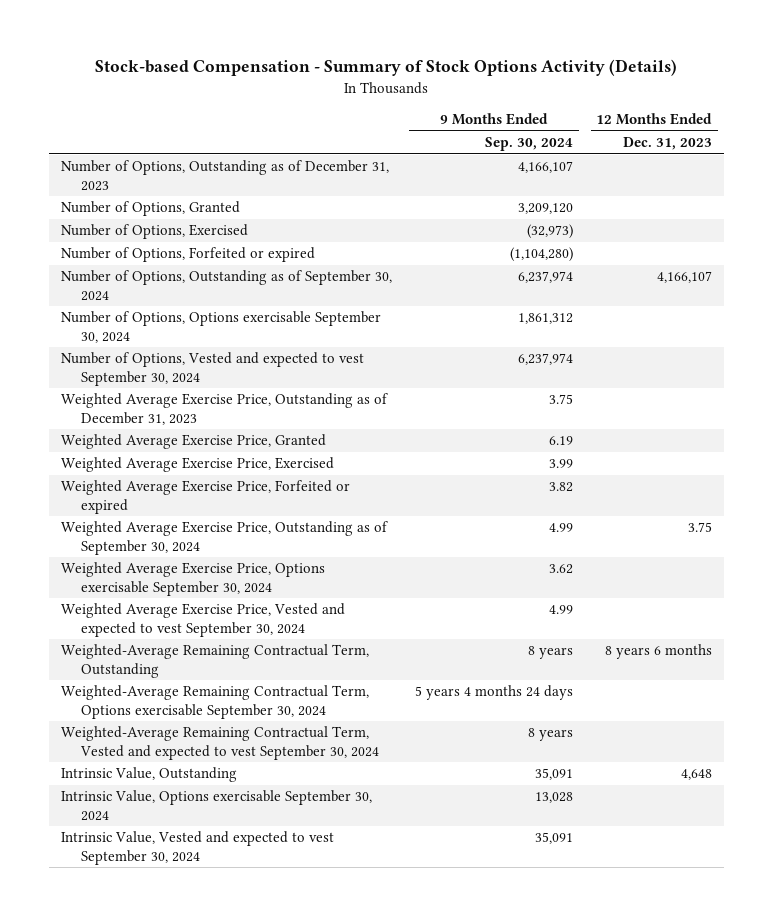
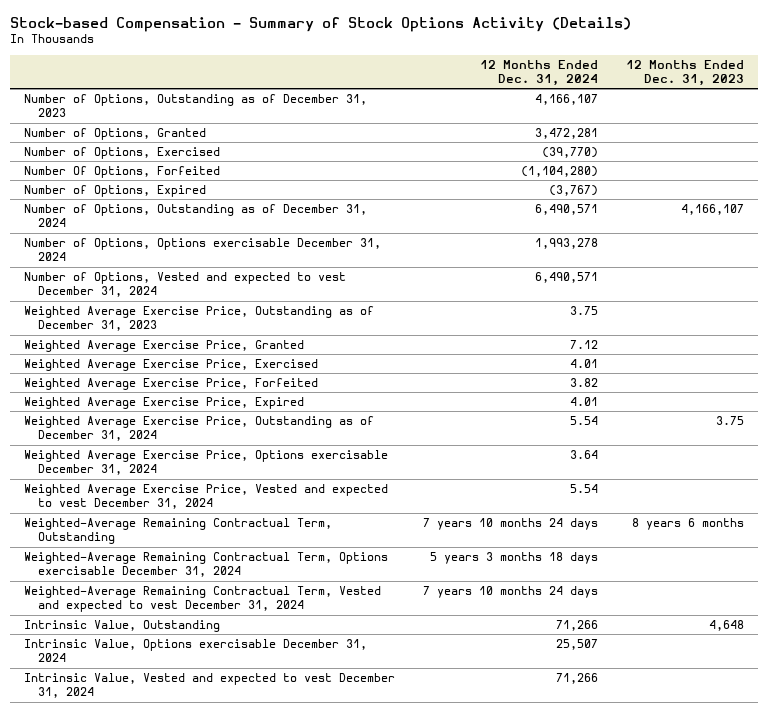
- | 9 Months Ended Sep. 30, 2024 | 12 Months Ended Dec. 31, 2023
+ | 12 Months Ended Dec. 31, 2024 | 12 Months Ended Dec. 31, 2023
- Number of Options, Forfeited or expired | (1,104,280) |
- Number of Options, Outstanding as of September 30, 2024 | 6,237,974 | 4,166,107
- Number of Options, Options exercisable September 30, 2024 | 1,861,312 |
- Number of Options, Vested and expected to vest September 30, 2024 | 6,237,974 |
+ Number Of Options, Forfeited | (1,104,280) |
+ Number of Options, Expired | (3,767) |
+ Number of Options, Outstanding as of December 31, 2024 | 6,490,571 | 4,166,107
+ Number of Options, Options exercisable December 31, 2024 | 1,993,278 |
+ Number of Options, Vested and expected to vest December 31, 2024 | 6,490,571 |
- Weighted Average Exercise Price, Forfeited or expired | 3.82 |
- Weighted Average Exercise Price, Outstanding as of September 30, 2024 | 4.99 | 3.75
- Weighted Average Exercise Price, Options exercisable September 30, 2024 | 3.62 |
- Weighted Average Exercise Price, Vested and expected to vest September 30, 2024 | 4.99 |
+ Weighted Average Exercise Price, Forfeited | 3.82 |
+ Weighted Average Exercise Price, Expired | 4.01 |
+ Weighted Average Exercise Price, Outstanding as of December 31, 2024 | 5.54 | 3.75
+ Weighted Average Exercise Price, Options exercisable December 31, 2024 | 3.64 |
+ Weighted Average Exercise Price, Vested and expected to vest December 31, 2024 | 5.54 |
- Weighted-Average Remaining Contractual Term, Options exercisable September 30, 2024 | 5 years 4 months 24 days |
- Weighted-Average Remaining Contractual Term, Vested and expected to vest September 30, 2024 | 8 years |
+ Weighted-Average Remaining Contractual Term, Options exercisable December 31, 2024 | 5 years 3 months 18 days |
+ Weighted-Average Remaining Contractual Term, Vested and expected to vest December 31, 2024 | 7 years 10 months 24 days |
- Intrinsic Value, Options exercisable September 30, 2024 | 13,028 |
- Intrinsic Value, Vested and expected to vest September 30, 2024 | 35,091 |
+ Intrinsic Value, Options exercisable December 31, 2024 | 25,507 |
+ Intrinsic Value, Vested and expected to vest December 31, 2024 | 71,266 |

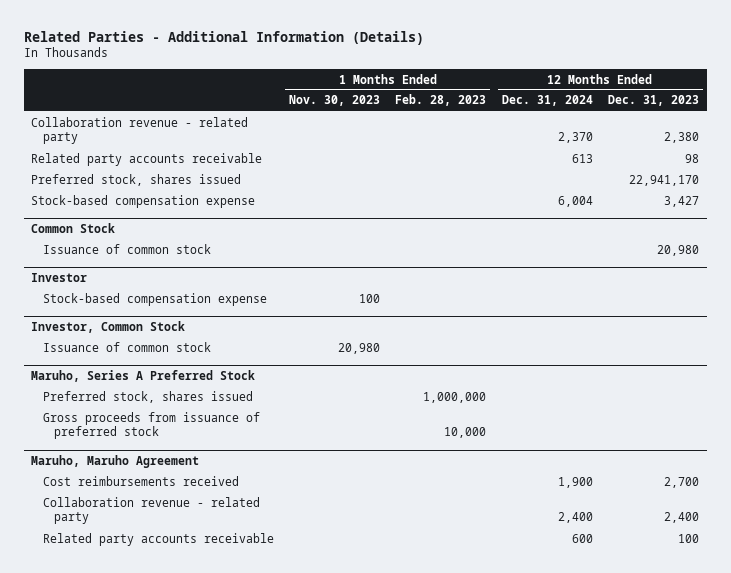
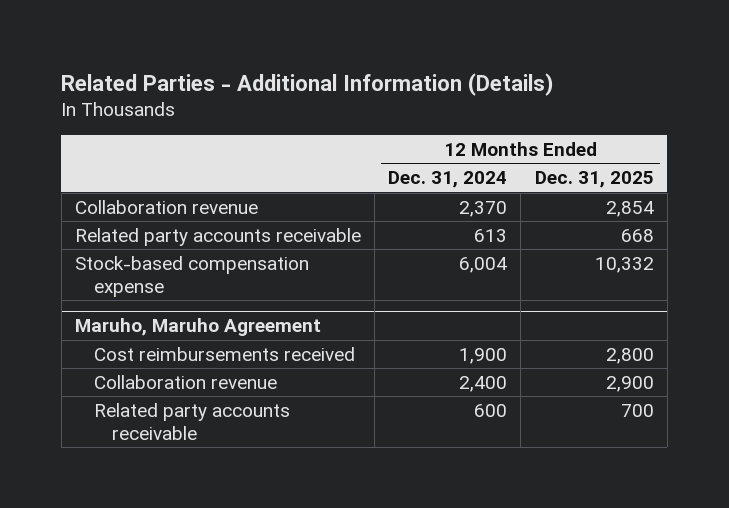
- | 1 Months Ended Nov. 30, 2023 | 1 Months Ended Feb. 28, 2023 | 12 Months Ended Dec. 31, 2024 | 12 Months Ended Dec. 31, 2023
+ | 12 Months Ended Dec. 31, 2024 | 12 Months Ended Dec. 31, 2025
- Collaboration revenue - related party | | | 2,370 | 2,380
+ Collaboration revenue | 2,370 | 2,854
- Preferred stock, shares issued | | | | 22,941,170
- Common Stock
- Issuance of common stock | | | | 20,980
- Investor
- Stock-based compensation expense | 100 | | |
- Investor, Common Stock
- Issuance of common stock | 20,980 | | |
- Maruho, Series A Preferred Stock
- Preferred stock, shares issued | | 1,000,000 | |
- Gross proceeds from issuance of preferred stock | | 10,000 | |
@ Maruho, Maruho Agreement
- Collaboration revenue - related party | | | 2,400 | 2,400
+ Collaboration revenue | 2,400 | 2,900

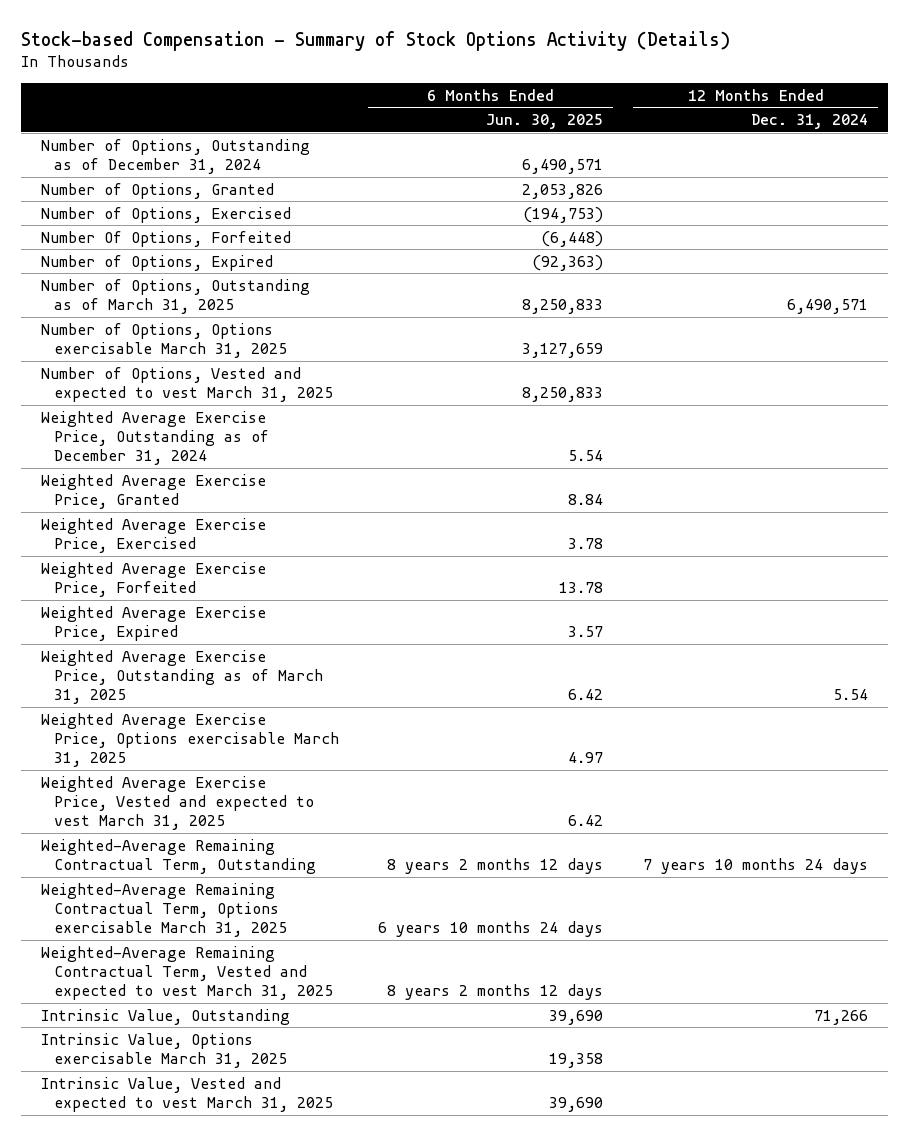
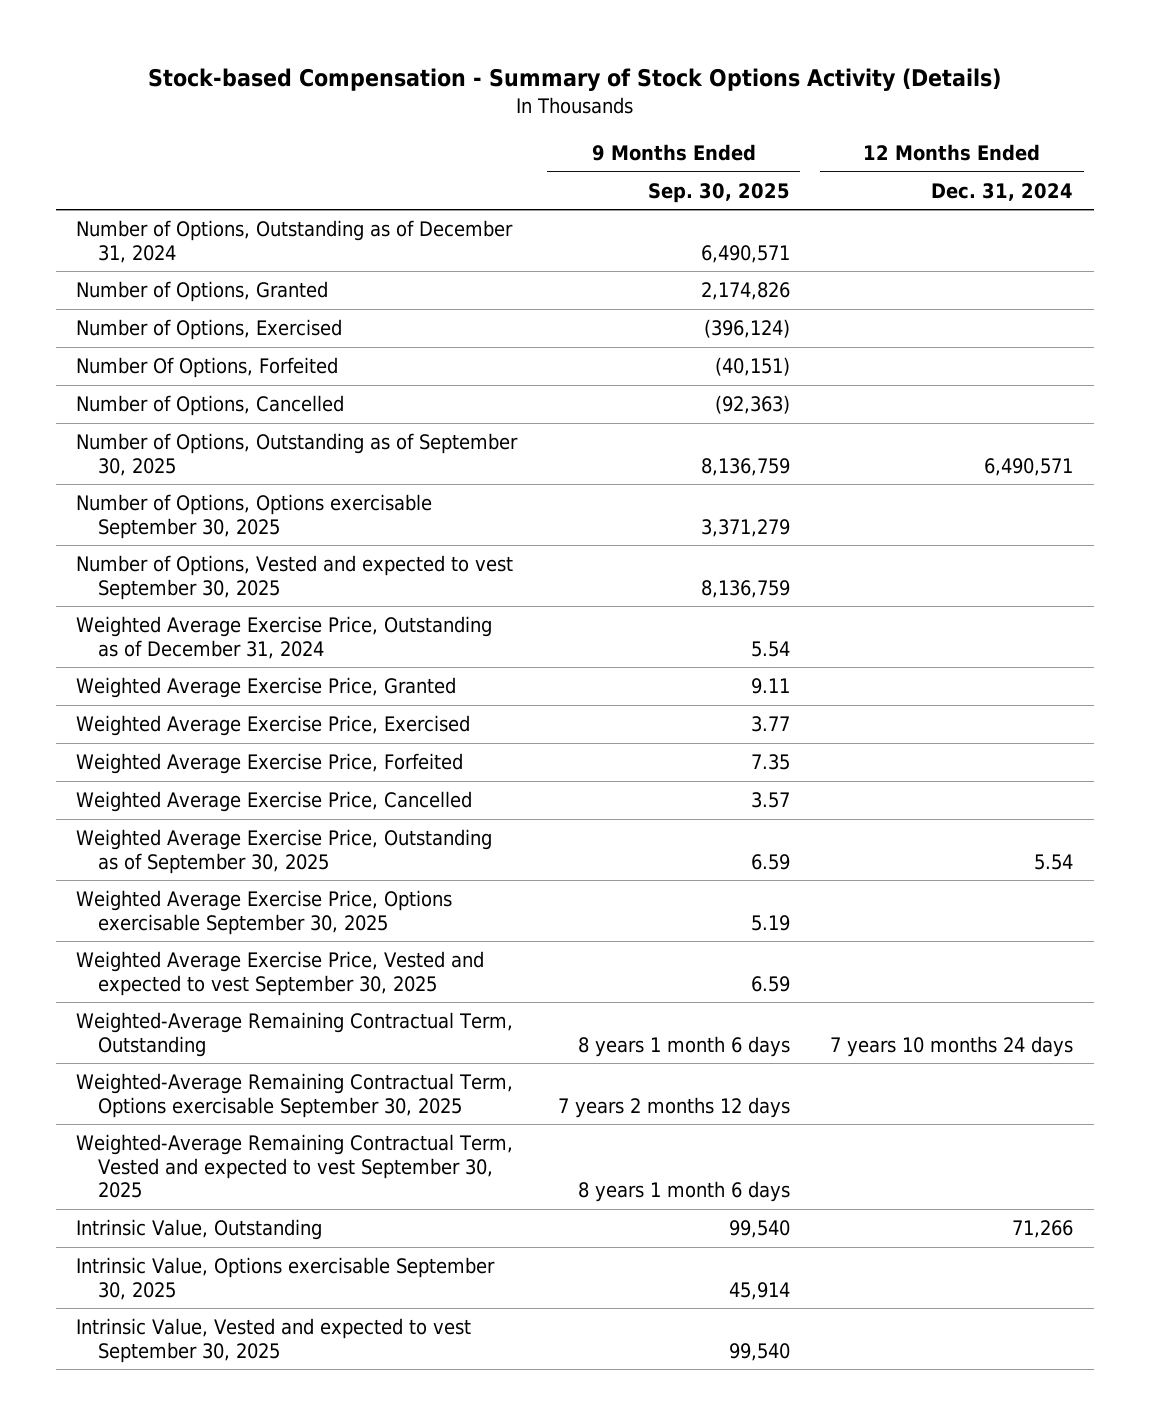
- | 6 Months Ended Jun. 30, 2025 | 12 Months Ended Dec. 31, 2024
+ | 9 Months Ended Sep. 30, 2025 | 12 Months Ended Dec. 31, 2024
- Number of Options, Expired | (92,363) |
- Number of Options, Outstanding as of March 31, 2025 | 8,250,833 | 6,490,571
- Number of Options, Options exercisable March 31, 2025 | 3,127,659 |
- Number of Options, Vested and expected to vest March 31, 2025 | 8,250,833 |
+ Number of Options, Cancelled | (92,363) |
+ Number of Options, Outstanding as of September 30, 2025 | 8,136,759 | 6,490,571
+ Number of Options, Options exercisable September 30, 2025 | 3,371,279 |
+ Number of Options, Vested and expected to vest September 30, 2025 | 8,136,759 |
- Weighted Average Exercise Price, Expired | 3.57 |
- Weighted Average Exercise Price, Outstanding as of March 31, 2025 | 6.42 | 5.54
- Weighted Average Exercise Price, Options exercisable March 31, 2025 | 4.97 |
- Weighted Average Exercise Price, Vested and expected to vest March 31, 2025 | 6.42 |
+ Weighted Average Exercise Price, Cancelled | 3.57 |
+ Weighted Average Exercise Price, Outstanding as of September 30, 2025 | 6.59 | 5.54
+ Weighted Average Exercise Price, Options exercisable September 30, 2025 | 5.19 |
+ Weighted Average Exercise Price, Vested and expected to vest September 30, 2025 | 6.59 |
- Weighted-Average Remaining Contractual Term, Options exercisable March 31, 2025 | 6 years 10 months 24 days |
- Weighted-Average Remaining Contractual Term, Vested and expected to vest March 31, 2025 | 8 years 2 months 12 days |
+ Weighted-Average Remaining Contractual Term, Options exercisable September 30, 2025 | 7 years 2 months 12 days |
+ Weighted-Average Remaining Contractual Term, Vested and expected to vest September 30, 2025 | 8 years 1 month 6 days |
- Intrinsic Value, Options exercisable March 31, 2025 | 19,358 |
- Intrinsic Value, Vested and expected to vest March 31, 2025 | 39,690 |
+ Intrinsic Value, Options exercisable September 30, 2025 | 45,914 |
+ Intrinsic Value, Vested and expected to vest September 30, 2025 | 99,540 |

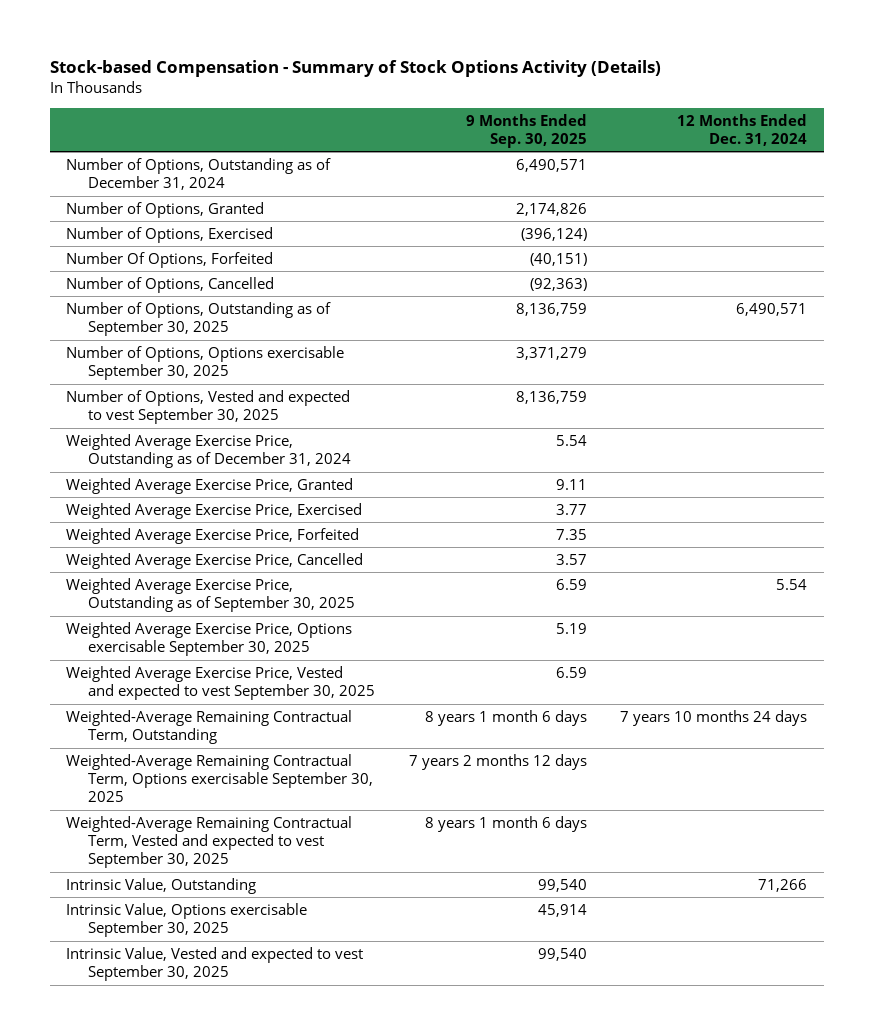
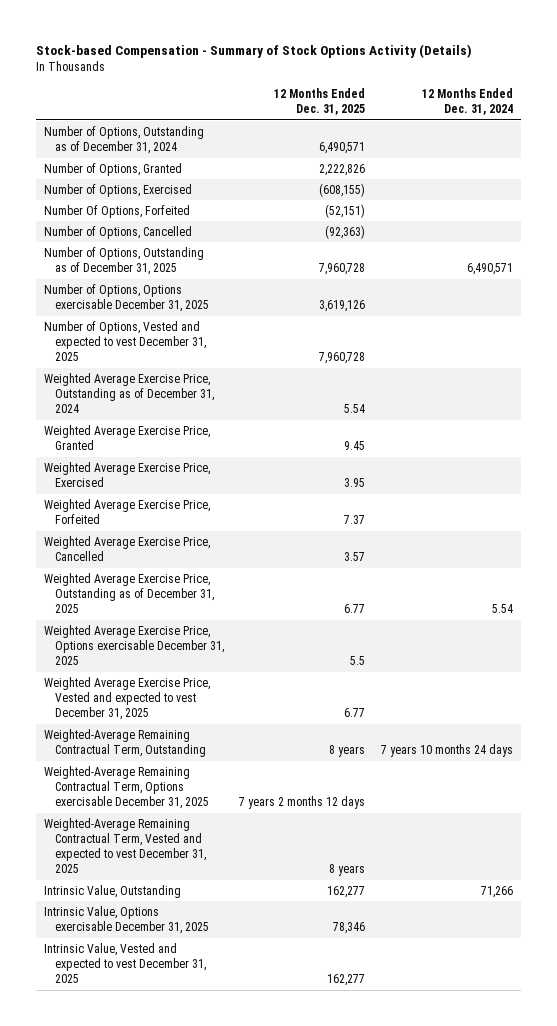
- | 9 Months Ended Sep. 30, 2025 | 12 Months Ended Dec. 31, 2024
+ | 12 Months Ended Dec. 31, 2025 | 12 Months Ended Dec. 31, 2024
- Number of Options, Outstanding as of September 30, 2025 | 8,136,759 | 6,490,571
- Number of Options, Options exercisable September 30, 2025 | 3,371,279 |
- Number of Options, Vested and expected to vest September 30, 2025 | 8,136,759 |
+ Number of Options, Outstanding as of December 31, 2025 | 7,960,728 | 6,490,571
+ Number of Options, Options exercisable December 31, 2025 | 3,619,126 |
+ Number of Options, Vested and expected to vest December 31, 2025 | 7,960,728 |
- Weighted Average Exercise Price, Outstanding as of September 30, 2025 | 6.59 | 5.54
- Weighted Average Exercise Price, Options exercisable September 30, 2025 | 5.19 |
- Weighted Average Exercise Price, Vested and expected to vest September 30, 2025 | 6.59 |
+ Weighted Average Exercise Price, Outstanding as of December 31, 2025 | 6.77 | 5.54
+ Weighted Average Exercise Price, Options exercisable December 31, 2025 | 5.5 |
+ Weighted Average Exercise Price, Vested and expected to vest December 31, 2025 | 6.77 |
- Weighted-Average Remaining Contractual Term, Options exercisable September 30, 2025 | 7 years 2 months 12 days |
- Weighted-Average Remaining Contractual Term, Vested and expected to vest September 30, 2025 | 8 years 1 month 6 days |
+ Weighted-Average Remaining Contractual Term, Options exercisable December 31, 2025 | 7 years 2 months 12 days |
+ Weighted-Average Remaining Contractual Term, Vested and expected to vest December 31, 2025 | 8 years |
- Intrinsic Value, Options exercisable September 30, 2025 | 45,914 |
- Intrinsic Value, Vested and expected to vest September 30, 2025 | 99,540 |
+ Intrinsic Value, Options exercisable December 31, 2025 | 78,346 |
+ Intrinsic Value, Vested and expected to vest December 31, 2025 | 162,277 |

